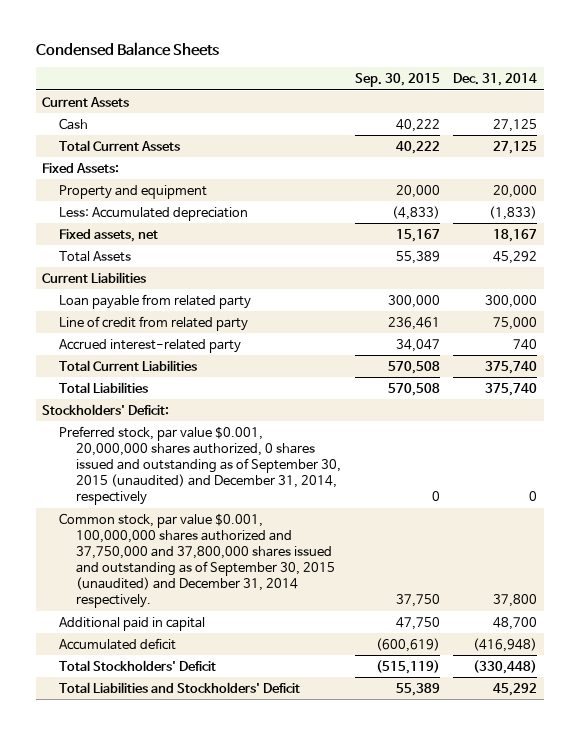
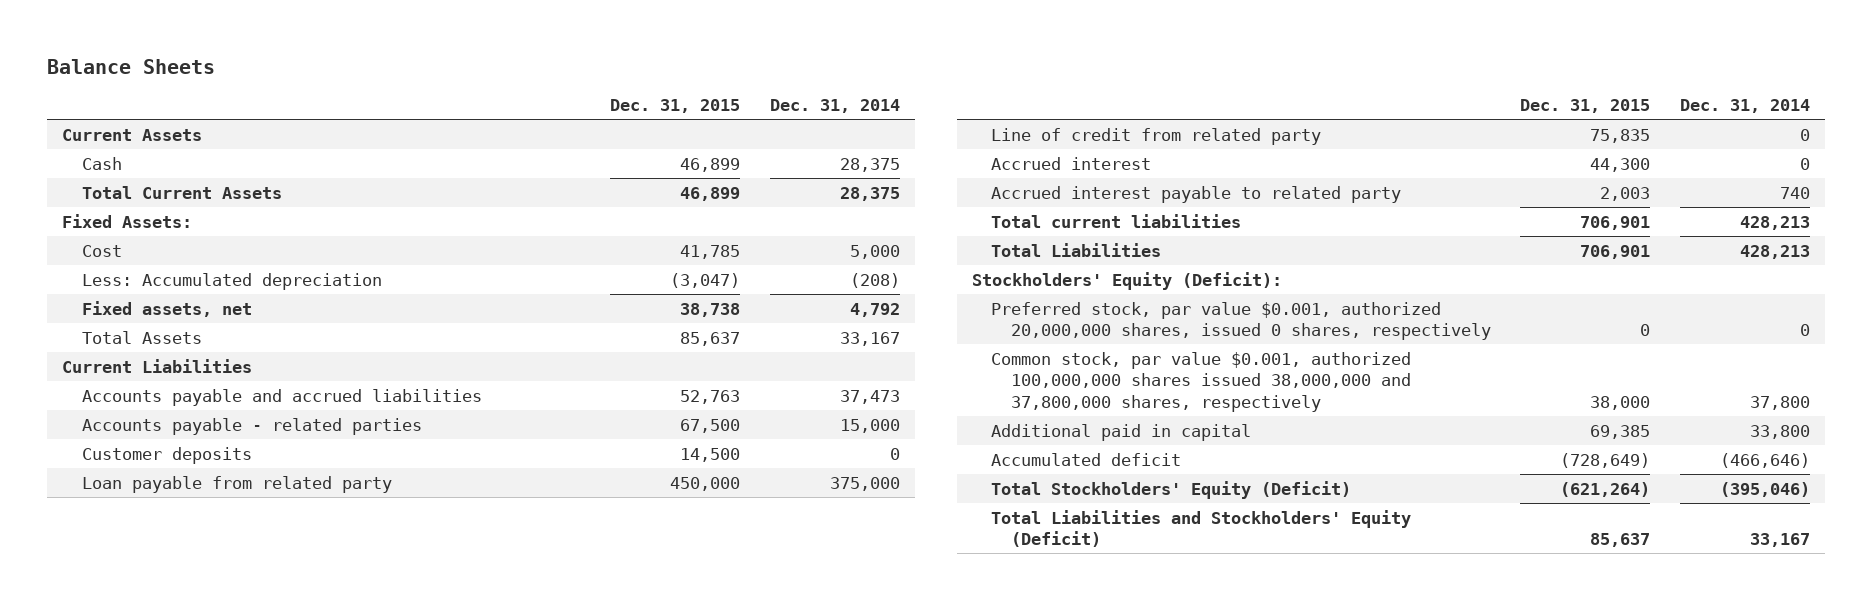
- Condensed Balance Sheets
+ Balance Sheets
- | Sep. 30, 2015 | Dec. 31, 2014
+ | Dec. 31, 2015 | Dec. 31, 2014
- Cash | 40,222 | 27,125
- Total Current Assets | 40,222 | 27,125
+ Cash | 46,899 | 28,375
+ Total Current Assets | 46,899 | 28,375
- Property and equipment | 20,000 | 20,000
- Less: Accumulated depreciation | (4,833) | (1,833)
- Fixed assets, net | 15,167 | 18,167
- Total Assets | 55,389 | 45,292
+ Cost | 41,785 | 5,000
+ Less: Accumulated depreciation | (3,047) | (208)
+ Fixed assets, net | 38,738 | 4,792
+ Total Assets | 85,637 | 33,167
- Loan payable from related party | 300,000 | 300,000
- Line of credit from related party | 236,461 | 75,000
- Accrued interest-related party | 34,047 | 740
- Total Current Liabilities | 570,508 | 375,740
- Total Liabilities | 570,508 | 375,740
- Stockholders' Deficit:
- Preferred stock, par value $0.001, 20,000,000 shares authorized, 0 shares issued and outstanding as of September 30, 2015 (unaudited) and December 31, 2014, respectively | 0 | 0
- Common stock, par value $0.001, 100,000,000 shares authorized and 37,750,000 and 37,800,000 shares issued and outstanding as of September 30, 2015 (unaudited) and December 31, 2014 respectively. | 37,750 | 37,800
- Additional paid in capital | 47,750 | 48,700
- Accumulated deficit | (600,619) | (416,948)
- Total Stockholders' Deficit | (515,119) | (330,448)
- Total Liabilities and Stockholders' Deficit | 55,389 | 45,292
+ Accounts payable and accrued liabilities | 52,763 | 37,473
+ Accounts payable - related parties | 67,500 | 15,000
+ Customer deposits | 14,500 | 0
+ Loan payable from related party | 450,000 | 375,000
+ Line of credit from related party | 75,835 | 0
+ Accrued interest | 44,300 | 0
+ Accrued interest payable to related party | 2,003 | 740
+ Total current liabilities | 706,901 | 428,213
+ Total Liabilities | 706,901 | 428,213
+ Stockholders' Equity (Deficit):
+ Preferred stock, par value $0.001, authorized 20,000,000 shares, issued 0 shares, respectively | 0 | 0
+ Common stock, par value $0.001, authorized 100,000,000 shares issued 38,000,000 and 37,800,000 shares, respectively | 38,000 | 37,800
+ Additional paid in capital | 69,385 | 33,800
+ Accumulated deficit | (728,649) | (466,646)
+ Total Stockholders' Equity (Deficit) | (621,264) | (395,046)
+ Total Liabilities and Stockholders' Equity (Deficit) | 85,637 | 33,167

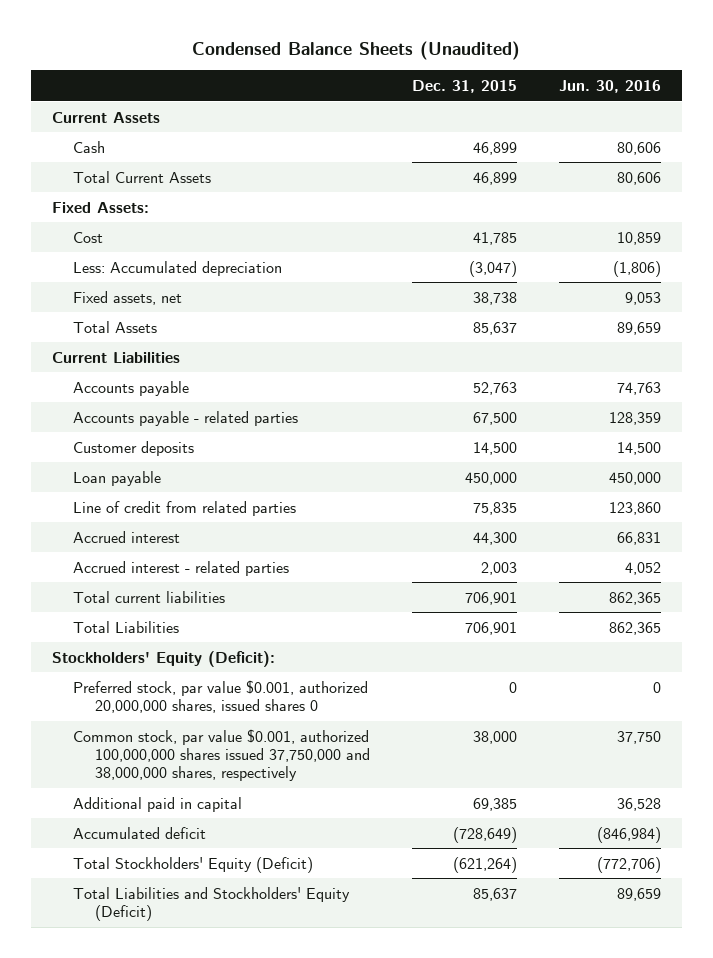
- Balance Sheets
+ Condensed Balance Sheets (Unaudited)
- | Dec. 31, 2015 | Dec. 31, 2014
+ | Dec. 31, 2015 | Jun. 30, 2016
- Accounts payable and accrued liabilities | 52,763 | 37,473
+ Accounts payable | 52,763 | 74,763
- Loan payable from related party | 450,000 | 375,000
- Line of credit from related party | 75,835 | 0
+ Loan payable | 450,000 | 450,000
+ Line of credit from related parties | 75,835 | 123,860
- Accrued interest payable to related party | 2,003 | 740
+ Accrued interest - related parties | 2,003 | 4,052
- Preferred stock, par value $0.001, authorized 20,000,000 shares, issued 0 shares, respectively | 0 | 0
- Common stock, par value $0.001, authorized 100,000,000 shares issued 38,000,000 and 37,800,000 shares, respectively | 38,000 | 37,800
+ Preferred stock, par value $0.001, authorized 20,000,000 shares, issued shares 0 | 0 | 0
+ Common stock, par value $0.001, authorized 100,000,000 shares issued 37,750,000 and 38,000,000 shares, respectively | 38,000 | 37,750

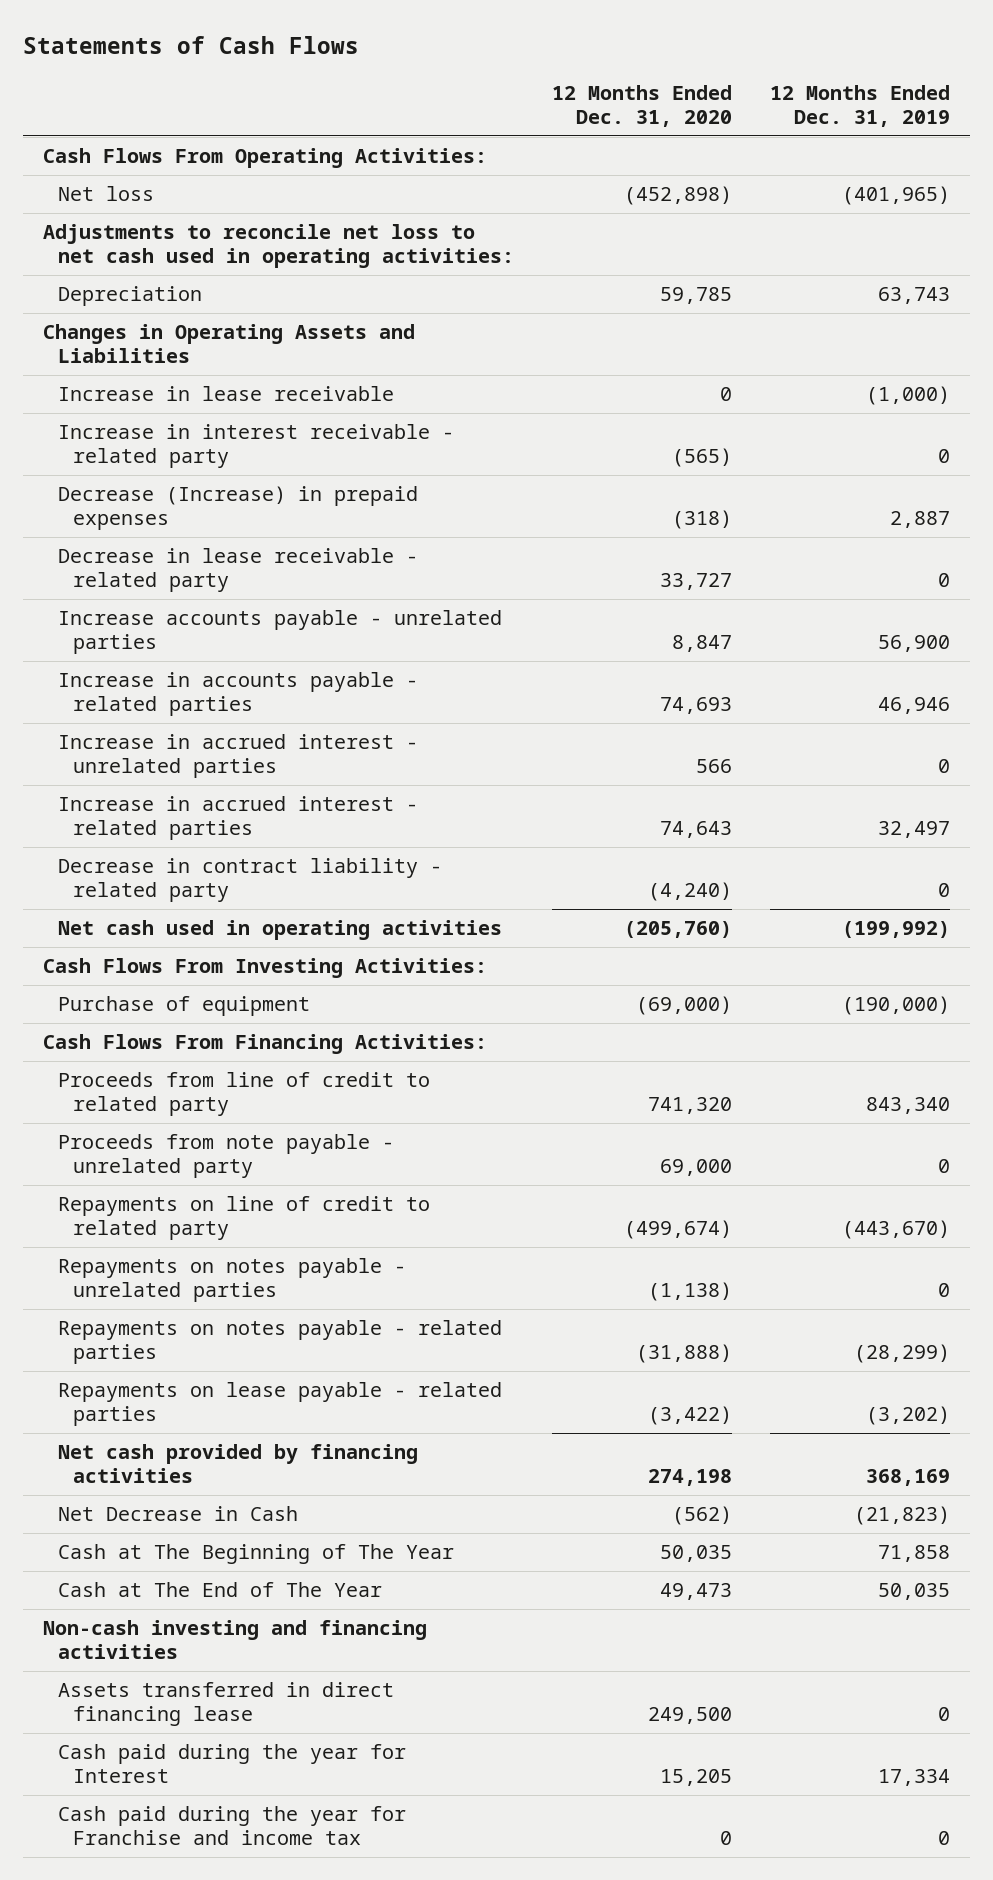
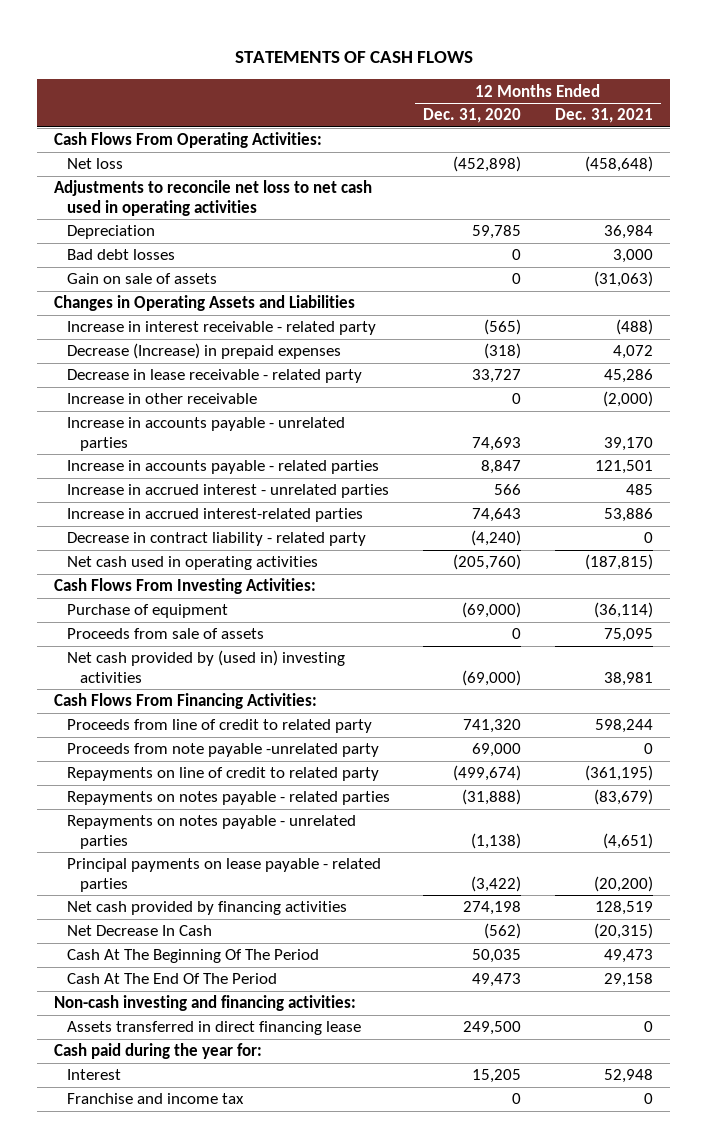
- Statements of Cash Flows
+ STATEMENTS OF CASH FLOWS
- | 12 Months Ended Dec. 31, 2020 | 12 Months Ended Dec. 31, 2019
+ | 12 Months Ended Dec. 31, 2020 | 12 Months Ended Dec. 31, 2021
- Adjustments to reconcile net loss to net cash used in operating activities:
+ Adjustments to reconcile net loss to net cash used in operating activities
+ Bad debt losses | 0 | 3,000
+ Gain on sale of assets | 0 | (31,063)
- Increase in lease receivable | 0 | (1,000)
- Increase accounts payable - unrelated parties | 8,847 | 56,900
- Increase in accounts payable - related parties | 74,693 | 46,946
+ Increase in other receivable | 0 | (2,000)
+ Increase in accounts payable - unrelated parties | 74,693 | 39,170
+ Increase in accounts payable - related parties | 8,847 | 121,501
- Increase in accrued interest - related parties | 74,643 | 32,497
+ Increase in accrued interest-related parties | 74,643 | 53,886
+ Proceeds from sale of assets | 0 | 75,095
+ Net cash provided by (used in) investing activities | (69,000) | 38,981
- Proceeds from note payable - unrelated party | 69,000 | 0
+ Proceeds from note payable -unrelated party | 69,000 | 0
- Repayments on lease payable - related parties | (3,422) | (3,202)
moved down: Repayments on notes payable - unrelated parties | (1,138) | (4,651)
+ Principal payments on lease payable - related parties | (3,422) | (20,200)
- Net Decrease in Cash | (562) | (21,823)
- Cash at The Beginning of The Year | 50,035 | 71,858
- Cash at The End of The Year | 49,473 | 50,035
- Non-cash investing and financing activities
+ Net Decrease In Cash | (562) | (20,315)
+ Cash At The Beginning Of The Period | 50,035 | 49,473
+ Cash At The End Of The Period | 49,473 | 29,158
+ Non-cash investing and financing activities:
- Cash paid during the year for Interest | 15,205 | 17,334
- Cash paid during the year for Franchise and income tax | 0 | 0
+ Cash paid during the year for:
+ Interest | 15,205 | 52,948
+ Franchise and income tax | 0 | 0

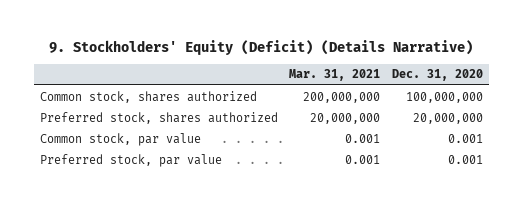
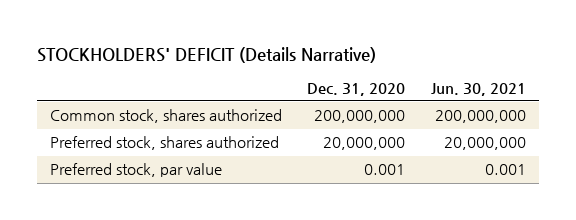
- 9. Stockholders' Equity (Deficit) (Details Narrative)
+ STOCKHOLDERS' DEFICIT (Details Narrative)
- | Mar. 31, 2021 | Dec. 31, 2020
+ | Dec. 31, 2020 | Jun. 30, 2021
- Common stock, shares authorized | 200,000,000 | 100,000,000
+ Common stock, shares authorized | 200,000,000 | 200,000,000
- Common stock, par value | 0.001 | 0.001

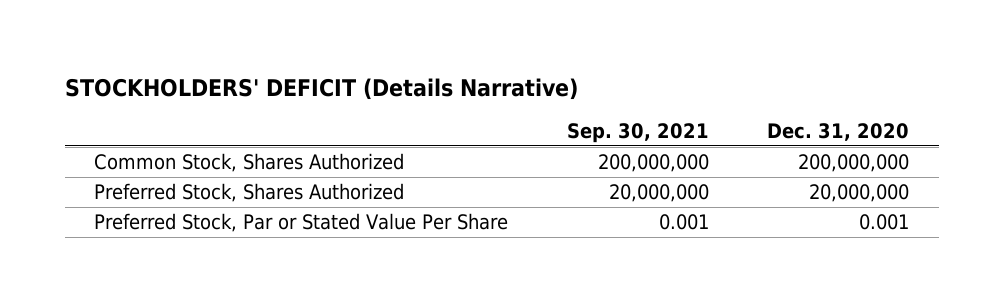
- | Dec. 31, 2020 | Jun. 30, 2021
+ | Sep. 30, 2021 | Dec. 31, 2020
- Common stock, shares authorized | 200,000,000 | 200,000,000
- Preferred stock, shares authorized | 20,000,000 | 20,000,000
- Preferred stock, par value | 0.001 | 0.001
+ Common Stock, Shares Authorized | 200,000,000 | 200,000,000
+ Preferred Stock, Shares Authorized | 20,000,000 | 20,000,000
+ Preferred Stock, Par or Stated Value Per Share | 0.001 | 0.001

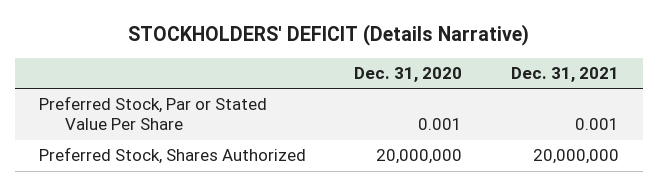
- | Sep. 30, 2021 | Dec. 31, 2020
+ | Dec. 31, 2020 | Dec. 31, 2021
- Common Stock, Shares Authorized | 200,000,000 | 200,000,000
moved down: Preferred Stock, Shares Authorized | 20,000,000 | 20,000,000

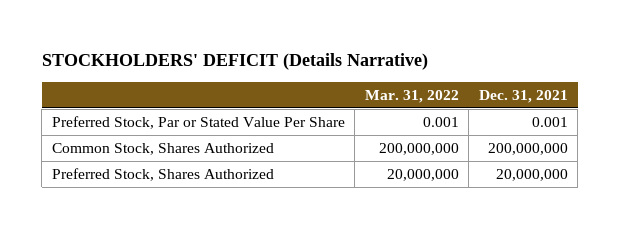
- | Dec. 31, 2020 | Dec. 31, 2021
+ | Mar. 31, 2022 | Dec. 31, 2021
+ Common Stock, Shares Authorized | 200,000,000 | 200,000,000

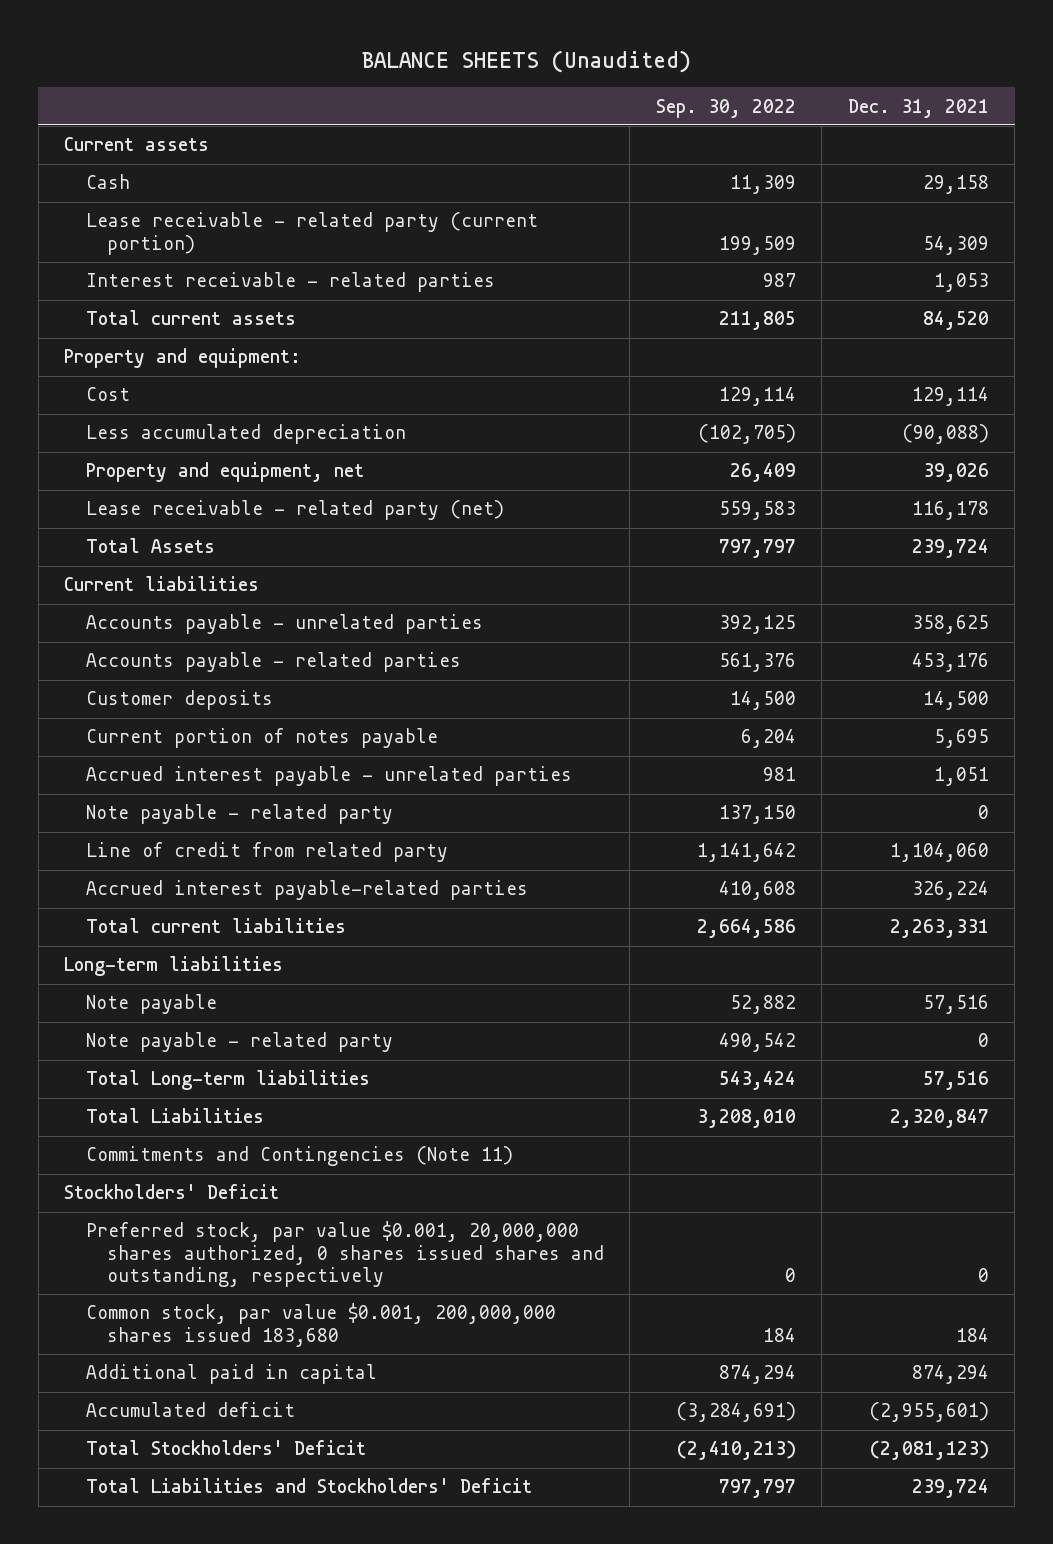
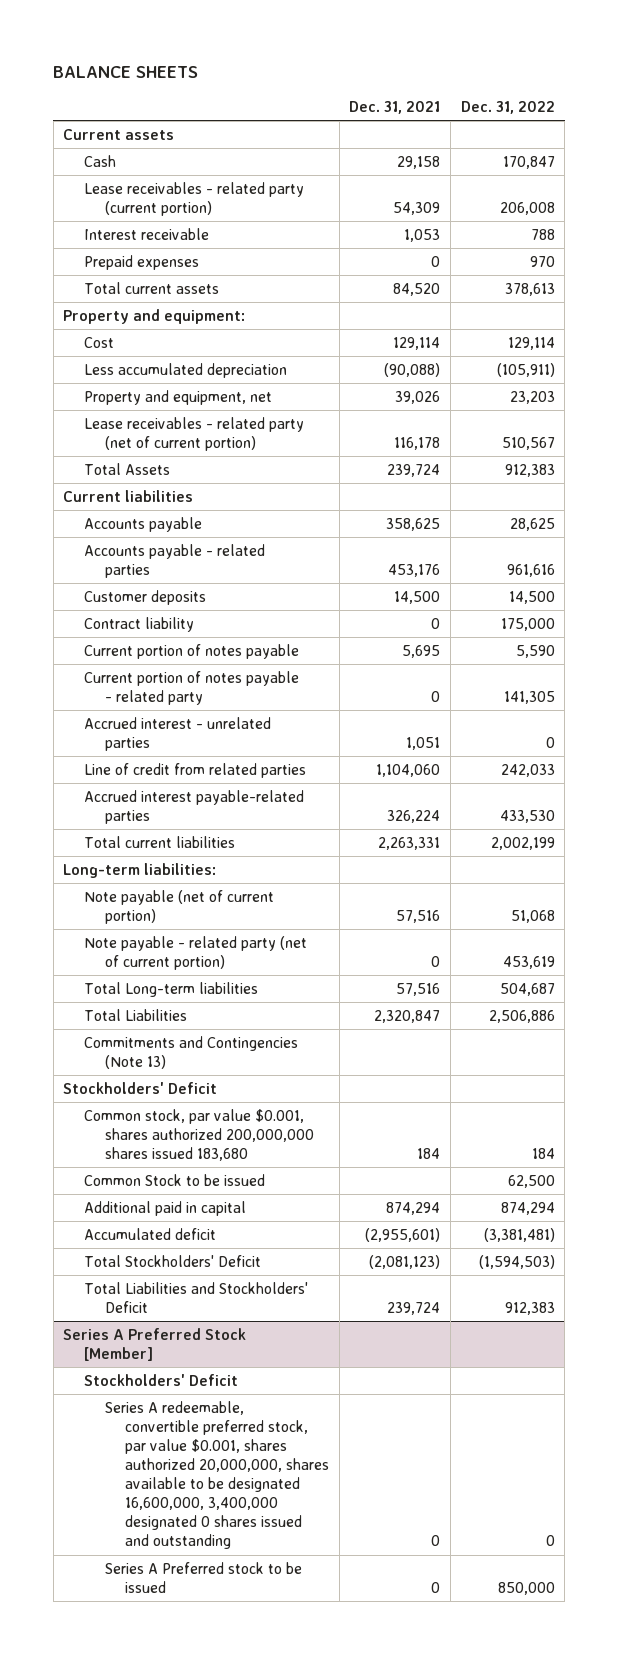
- BALANCE SHEETS (Unaudited)
+ BALANCE SHEETS
- | Sep. 30, 2022 | Dec. 31, 2021
+ | Dec. 31, 2021 | Dec. 31, 2022
- Lease receivable - related party (current portion) | 199,509 | 54,309
- Interest receivable - related parties | 987 | 1,053
+ Lease receivables - related party (current portion) | 54,309 | 206,008
+ Interest receivable | 1,053 | 788
+ Prepaid expenses | 0 | 970
- Lease receivable - related party (net) | 559,583 | 116,178
+ Lease receivables - related party (net of current portion) | 116,178 | 510,567
- Accounts payable - unrelated parties | 392,125 | 358,625
+ Accounts payable | 358,625 | 28,625
+ Contract liability | 0 | 175,000
- Accrued interest payable - unrelated parties | 981 | 1,051
- Note payable - related party | 137,150 | 0
- Line of credit from related party | 1,141,642 | 1,104,060
+ Current portion of notes payable - related party | 0 | 141,305
+ Accrued interest - unrelated parties | 1,051 | 0
+ Line of credit from related parties | 1,104,060 | 242,033
- Long-term liabilities
- Note payable | 52,882 | 57,516
- Note payable - related party | 490,542 | 0
+ Long-term liabilities:
+ Note payable (net of current portion) | 57,516 | 51,068
+ Note payable - related party (net of current portion) | 0 | 453,619
- Commitments and Contingencies (Note 11)
+ Commitments and Contingencies (Note 13)
- Preferred stock, par value $0.001, 20,000,000 shares authorized, 0 shares issued shares and outstanding, respectively | 0 | 0
- Common stock, par value $0.001, 200,000,000 shares issued 183,680 | 184 | 184
+ Common stock, par value $0.001, shares authorized 200,000,000 shares issued 183,680 | 184 | 184
+ Common Stock to be issued | | 62,500
+ Series A Preferred Stock [Member]
+ Stockholders' Deficit
+ Series A redeemable, convertible preferred stock, par value $0.001, shares authorized 20,000,000, shares available to be designated 16,600,000, 3,400,000 designated 0 shares issued and outstanding | 0 | 0
+ Series A Preferred stock to be issued | 0 | 850,000

